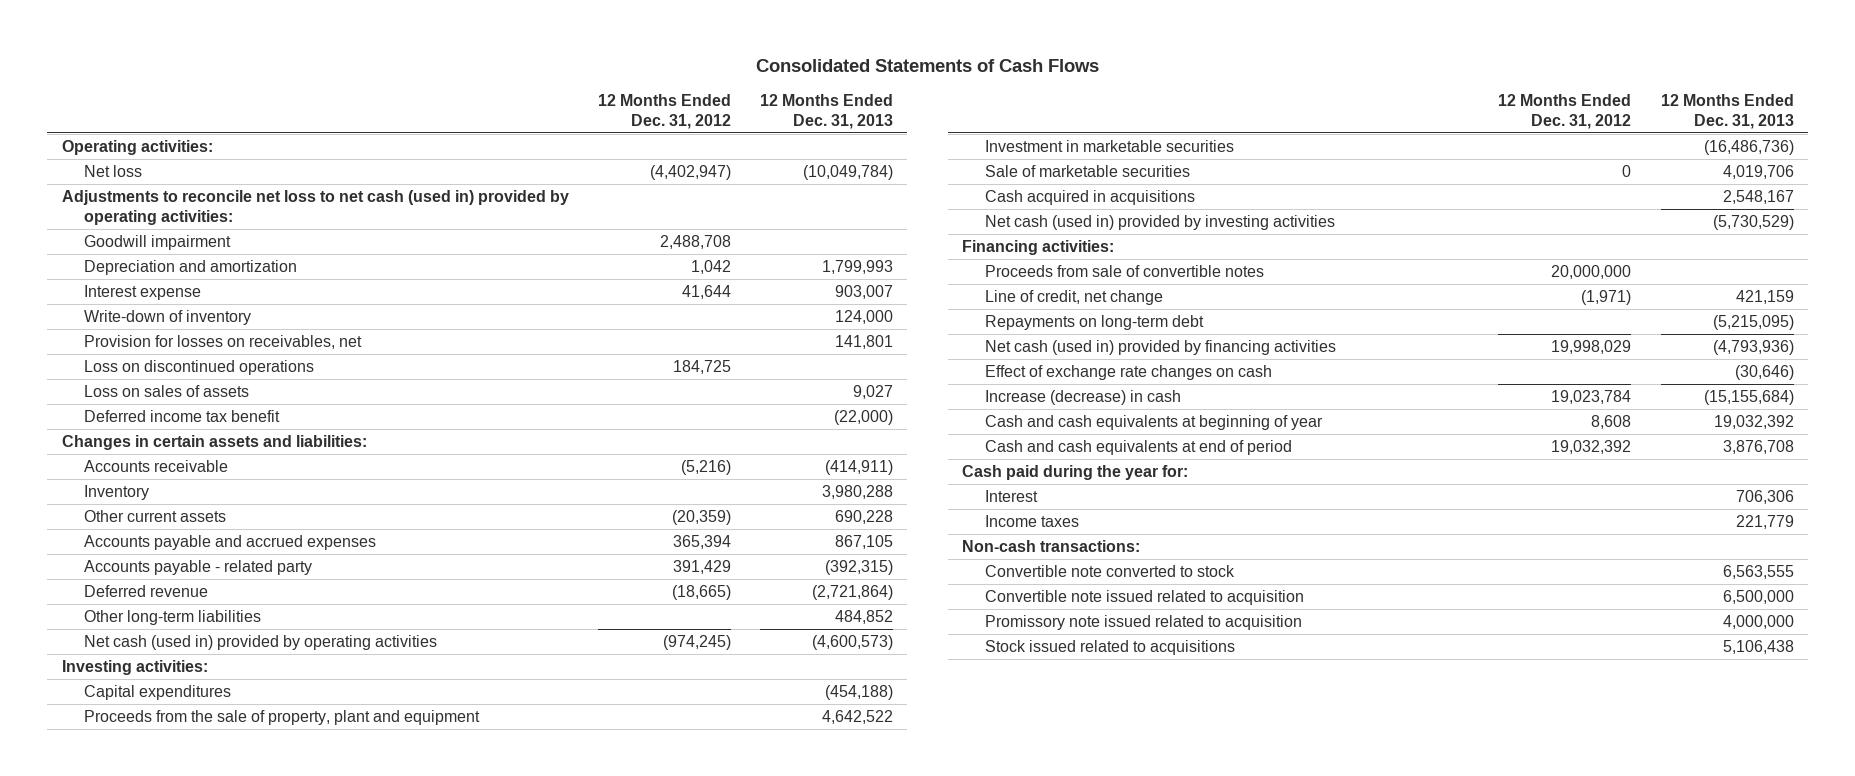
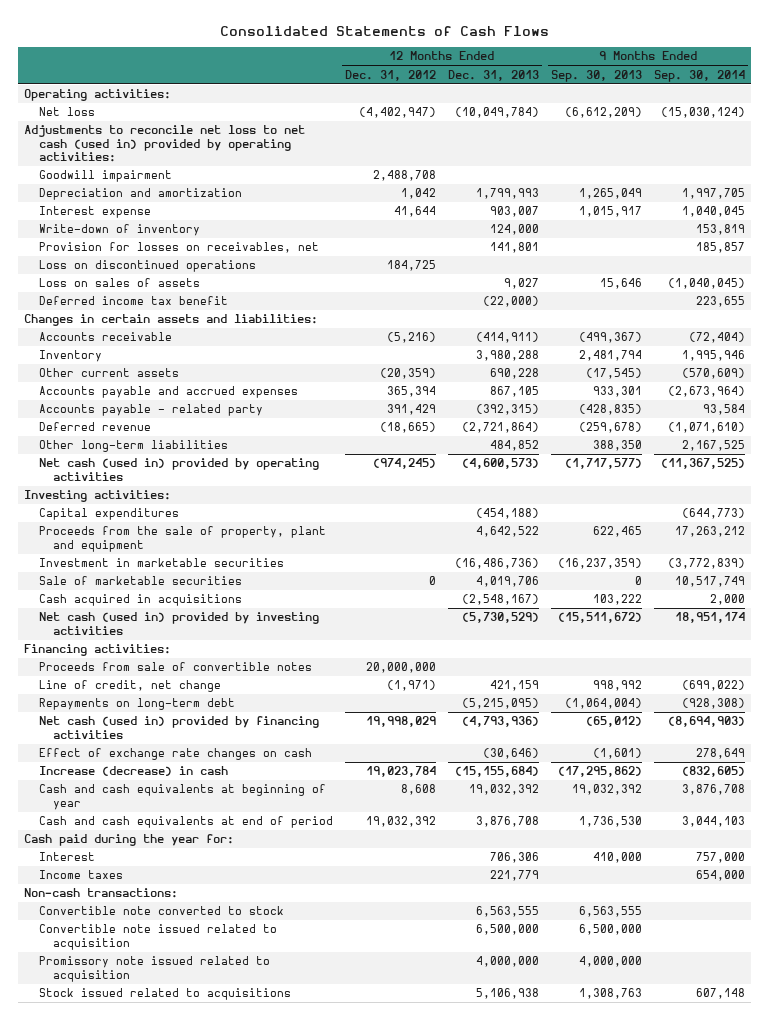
- | 12 Months Ended Dec. 31, 2012 | 12 Months Ended Dec. 31, 2013
+ | 12 Months Ended Dec. 31, 2012 | 12 Months Ended Dec. 31, 2013 | 9 Months Ended Sep. 30, 2013 | 9 Months Ended Sep. 30, 2014
- Cash acquired in acquisitions | | 2,548,167
+ Cash acquired in acquisitions | | (2,548,167) | 103,222 | 2,000
- Stock issued related to acquisitions | | 5,106,438
+ Stock issued related to acquisitions | | 5,106,938 | 1,308,763 | 607,148

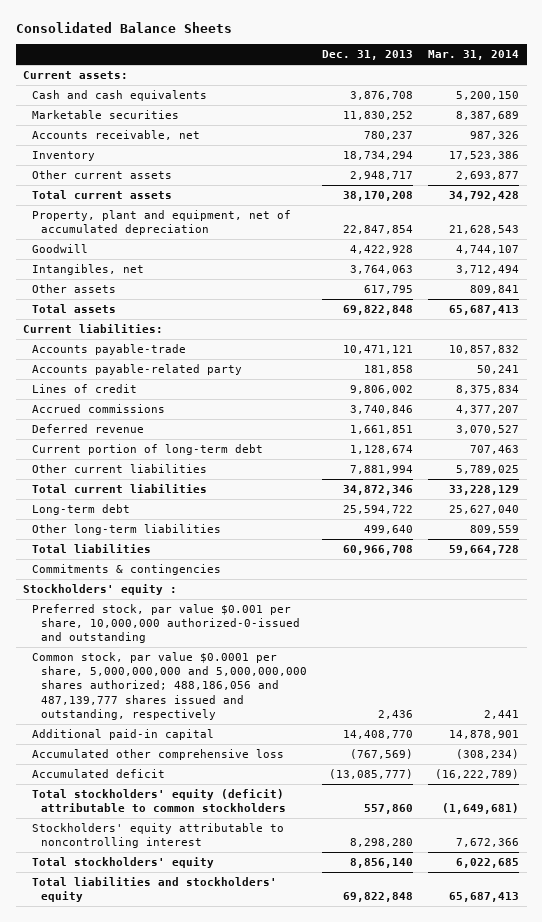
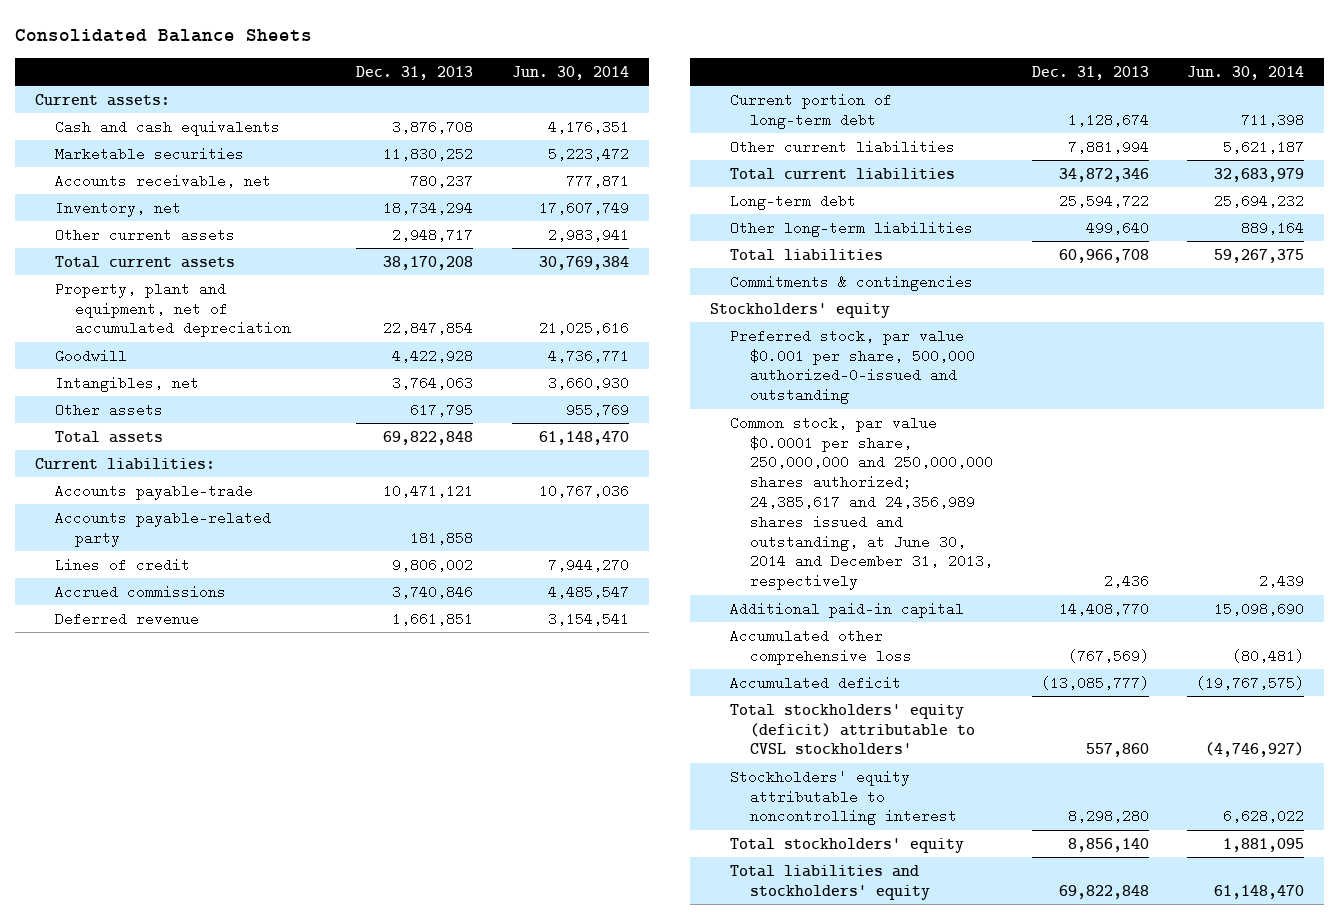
- | Dec. 31, 2013 | Mar. 31, 2014
+ | Dec. 31, 2013 | Jun. 30, 2014
- Inventory | 18,734,294 | 17,523,386
+ Inventory, net | 18,734,294 | 17,607,749
- Stockholders' equity :
- Preferred stock, par value $0.001 per share, 10,000,000 authorized-0-issued and outstanding
- Common stock, par value $0.0001 per share, 5,000,000,000 and 5,000,000,000 shares authorized; 488,186,056 and 487,139,777 shares issued and outstanding, respectively | 2,436 | 2,441
+ Stockholders' equity
+ Preferred stock, par value $0.001 per share, 500,000 authorized-0-issued and outstanding
+ Common stock, par value $0.0001 per share, 250,000,000 and 250,000,000 shares authorized; 24,385,617 and 24,356,989 shares issued and outstanding, at June 30, 2014 and December 31, 2013, respectively | 2,436 | 2,439
- Total stockholders' equity (deficit) attributable to common stockholders | 557,860 | (1,649,681)
+ Total stockholders' equity (deficit) attributable to CVSL stockholders' | 557,860 | (4,746,927)

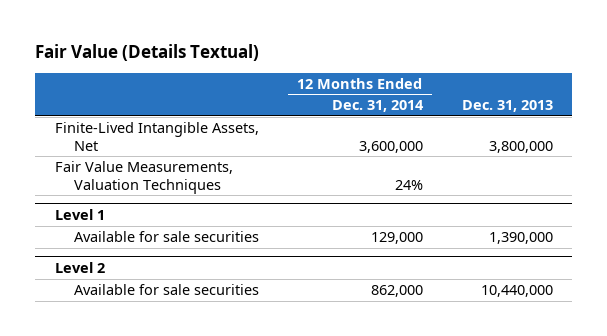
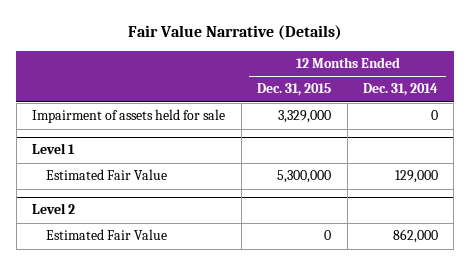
- Fair Value (Details Textual)
+ Fair Value Narrative (Details)
- | 12 Months Ended Dec. 31, 2014 | Dec. 31, 2013
+ | 12 Months Ended Dec. 31, 2015 | 12 Months Ended Dec. 31, 2014
- Finite-Lived Intangible Assets, Net | 3,600,000 | 3,800,000
- Fair Value Measurements, Valuation Techniques | 24% |
+ Impairment of assets held for sale | 3,329,000 | 0
@ Level 1
- Available for sale securities | 129,000 | 1,390,000
+ Estimated Fair Value | 5,300,000 | 129,000
@ Level 2
- Available for sale securities | 862,000 | 10,440,000
+ Estimated Fair Value | 0 | 862,000

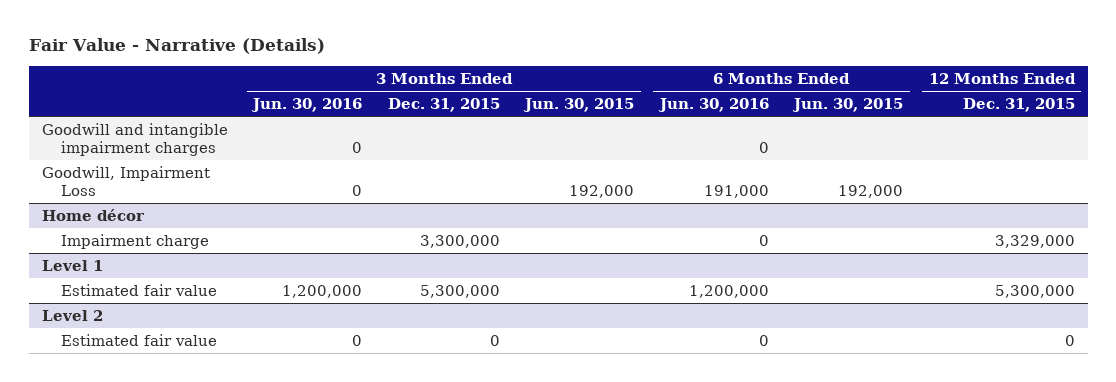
- Fair Value Narrative (Details)
+ Fair Value - Narrative (Details)
- | 12 Months Ended Dec. 31, 2015 | 12 Months Ended Dec. 31, 2014
+ | 3 Months Ended Jun. 30, 2016 | 3 Months Ended Dec. 31, 2015 | 3 Months Ended Jun. 30, 2015 | 6 Months Ended Jun. 30, 2016 | 6 Months Ended Jun. 30, 2015 | 12 Months Ended Dec. 31, 2015
- Impairment of assets held for sale | 3,329,000 | 0
+ Goodwill and intangible impairment charges | 0 | | | 0 | |
+ Goodwill, Impairment Loss | 0 | | 192,000 | 191,000 | 192,000 |
+ Home décor
+ Impairment charge | | 3,300,000 | | 0 | | 3,329,000
@ Level 1
- Estimated Fair Value | 5,300,000 | 129,000
+ Estimated fair value | 1,200,000 | 5,300,000 | | 1,200,000 | | 5,300,000
@ Level 2
- Estimated Fair Value | 0 | 862,000
+ Estimated fair value | 0 | 0 | | 0 | | 0

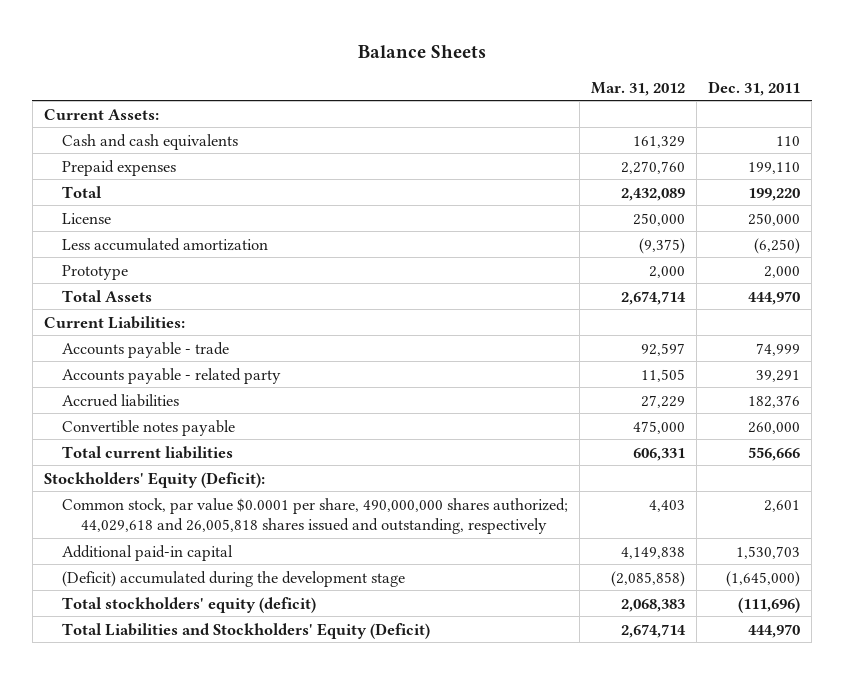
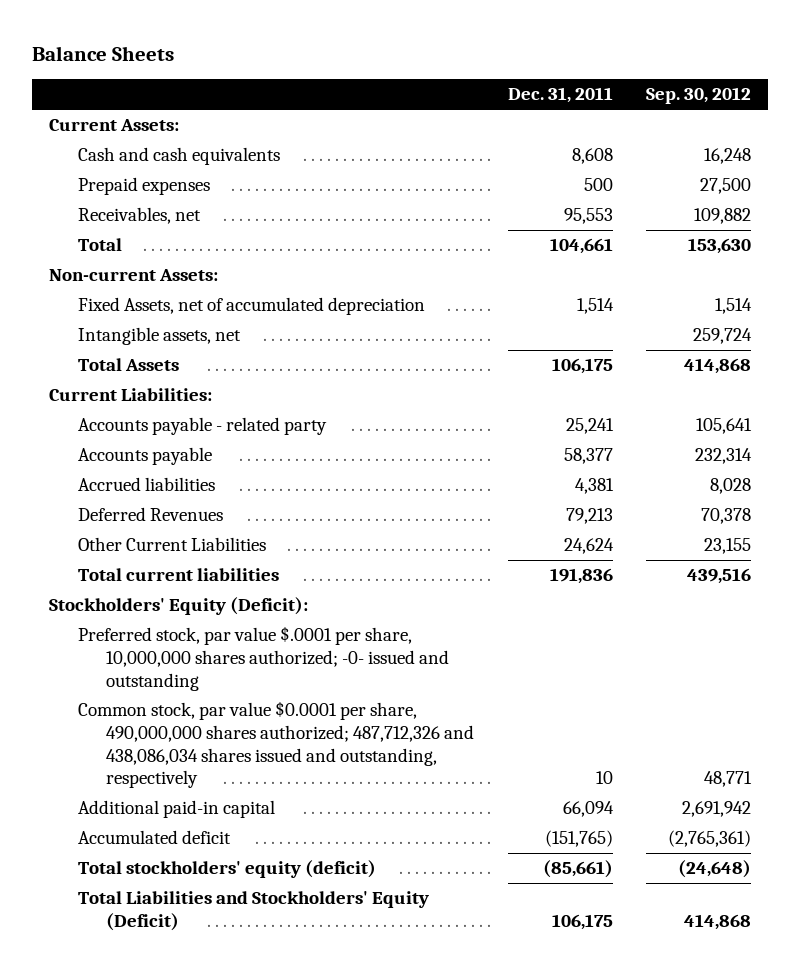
- | Mar. 31, 2012 | Dec. 31, 2011
+ | Dec. 31, 2011 | Sep. 30, 2012
- Cash and cash equivalents | 161,329 | 110
- Prepaid expenses | 2,270,760 | 199,110
- Total | 2,432,089 | 199,220
- License | 250,000 | 250,000
- Less accumulated amortization | (9,375) | (6,250)
- Prototype | 2,000 | 2,000
- Total Assets | 2,674,714 | 444,970
+ Cash and cash equivalents | 8,608 | 16,248
+ Prepaid expenses | 500 | 27,500
+ Receivables, net | 95,553 | 109,882
+ Total | 104,661 | 153,630
+ Non-current Assets:
+ Fixed Assets, net of accumulated depreciation | 1,514 | 1,514
+ Intangible assets, net | | 259,724
+ Total Assets | 106,175 | 414,868
- Accounts payable - trade | 92,597 | 74,999
- Accounts payable - related party | 11,505 | 39,291
- Accrued liabilities | 27,229 | 182,376
- Convertible notes payable | 475,000 | 260,000
- Total current liabilities | 606,331 | 556,666
+ Accounts payable - related party | 25,241 | 105,641
+ Accounts payable | 58,377 | 232,314
+ Accrued liabilities | 4,381 | 8,028
+ Deferred Revenues | 79,213 | 70,378
+ Other Current Liabilities | 24,624 | 23,155
+ Total current liabilities | 191,836 | 439,516
- Common stock, par value $0.0001 per share, 490,000,000 shares authorized; 44,029,618 and 26,005,818 shares issued and outstanding, respectively | 4,403 | 2,601
- Additional paid-in capital | 4,149,838 | 1,530,703
- (Deficit) accumulated during the development stage | (2,085,858) | (1,645,000)
- Total stockholders' equity (deficit) | 2,068,383 | (111,696)
- Total Liabilities and Stockholders' Equity (Deficit) | 2,674,714 | 444,970
+ Preferred stock, par value $.0001 per share, 10,000,000 shares authorized; -0- issued and outstanding
+ Common stock, par value $0.0001 per share, 490,000,000 shares authorized; 487,712,326 and 438,086,034 shares issued and outstanding, respectively | 10 | 48,771
+ Additional paid-in capital | 66,094 | 2,691,942
+ Accumulated deficit | (151,765) | (2,765,361)
+ Total stockholders' equity (deficit) | (85,661) | (24,648)
+ Total Liabilities and Stockholders' Equity (Deficit) | 106,175 | 414,868

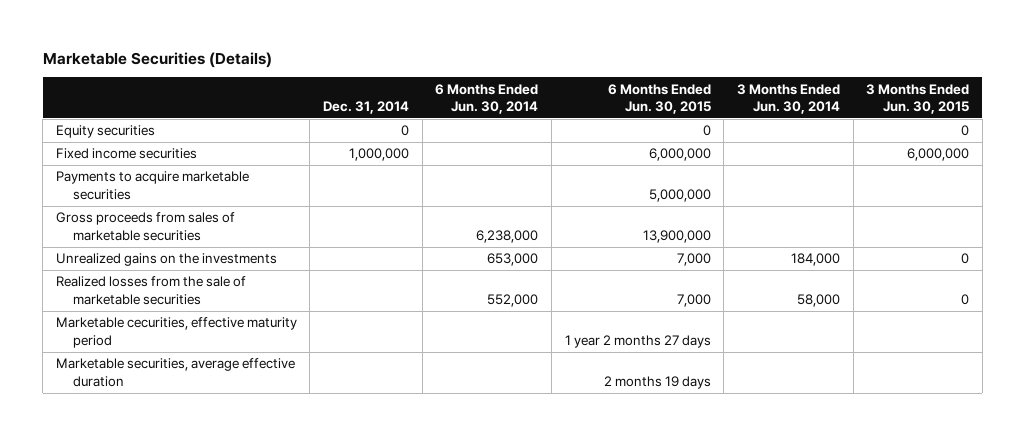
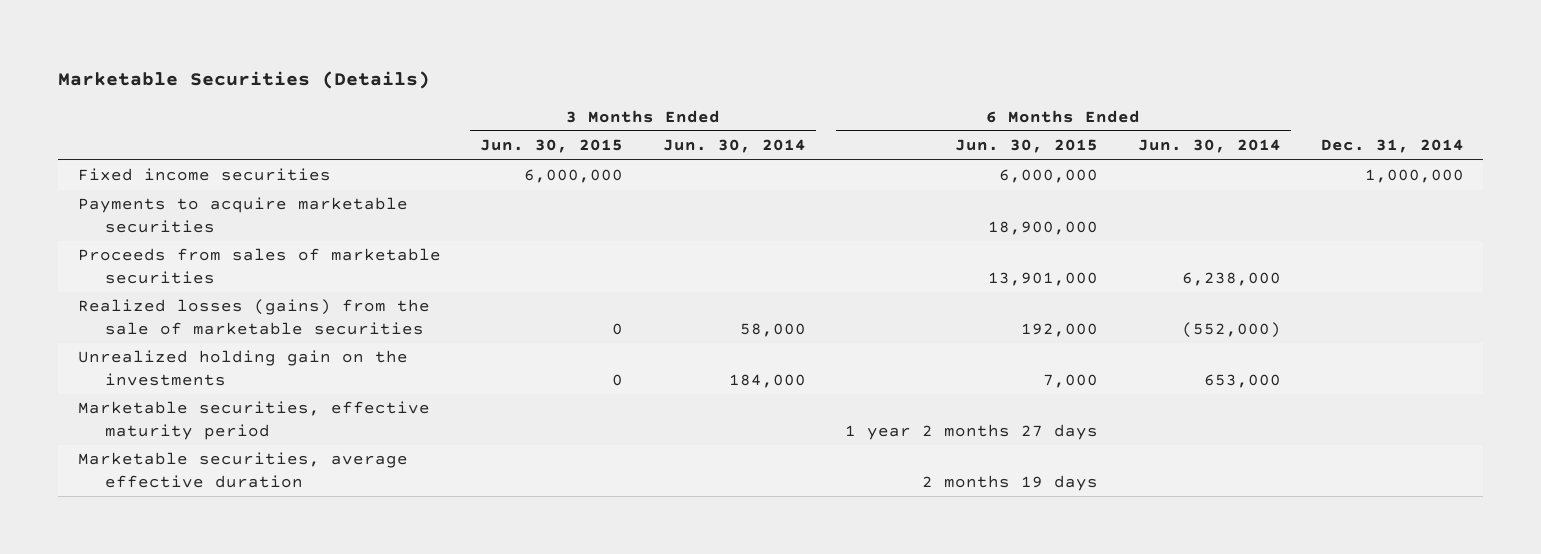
- | Dec. 31, 2014 | 6 Months Ended Jun. 30, 2014 | 6 Months Ended Jun. 30, 2015 | 3 Months Ended Jun. 30, 2014 | 3 Months Ended Jun. 30, 2015
+ | 3 Months Ended Jun. 30, 2015 | 3 Months Ended Jun. 30, 2014 | 6 Months Ended Jun. 30, 2015 | 6 Months Ended Jun. 30, 2014 | Dec. 31, 2014
- Equity securities | 0 | | 0 | | 0
- Payments to acquire marketable securities | | | 5,000,000 | |
- Gross proceeds from sales of marketable securities | | 6,238,000 | 13,900,000 | |
- Unrealized gains on the investments | | 653,000 | 7,000 | 184,000 | 0
- Realized losses from the sale of marketable securities | | 552,000 | 7,000 | 58,000 | 0
- Marketable cecurities, effective maturity period | | | 1 year 2 months 27 days | |
+ Payments to acquire marketable securities | | | 18,900,000 | |
+ Proceeds from sales of marketable securities | | | 13,901,000 | 6,238,000 |
+ Realized losses (gains) from the sale of marketable securities | 0 | 58,000 | 192,000 | (552,000) |
+ Unrealized holding gain on the investments | 0 | 184,000 | 7,000 | 653,000 |
+ Marketable securities, effective maturity period | | | 1 year 2 months 27 days | |

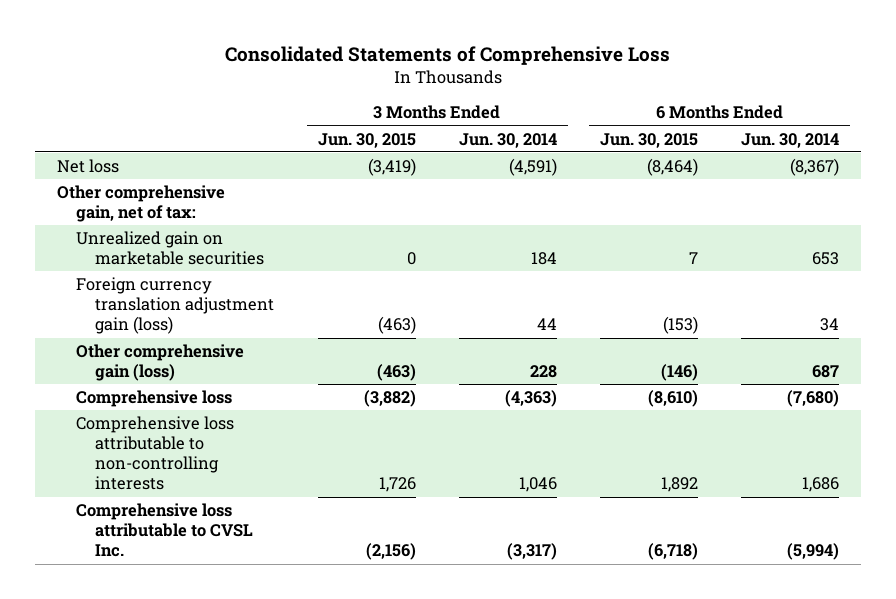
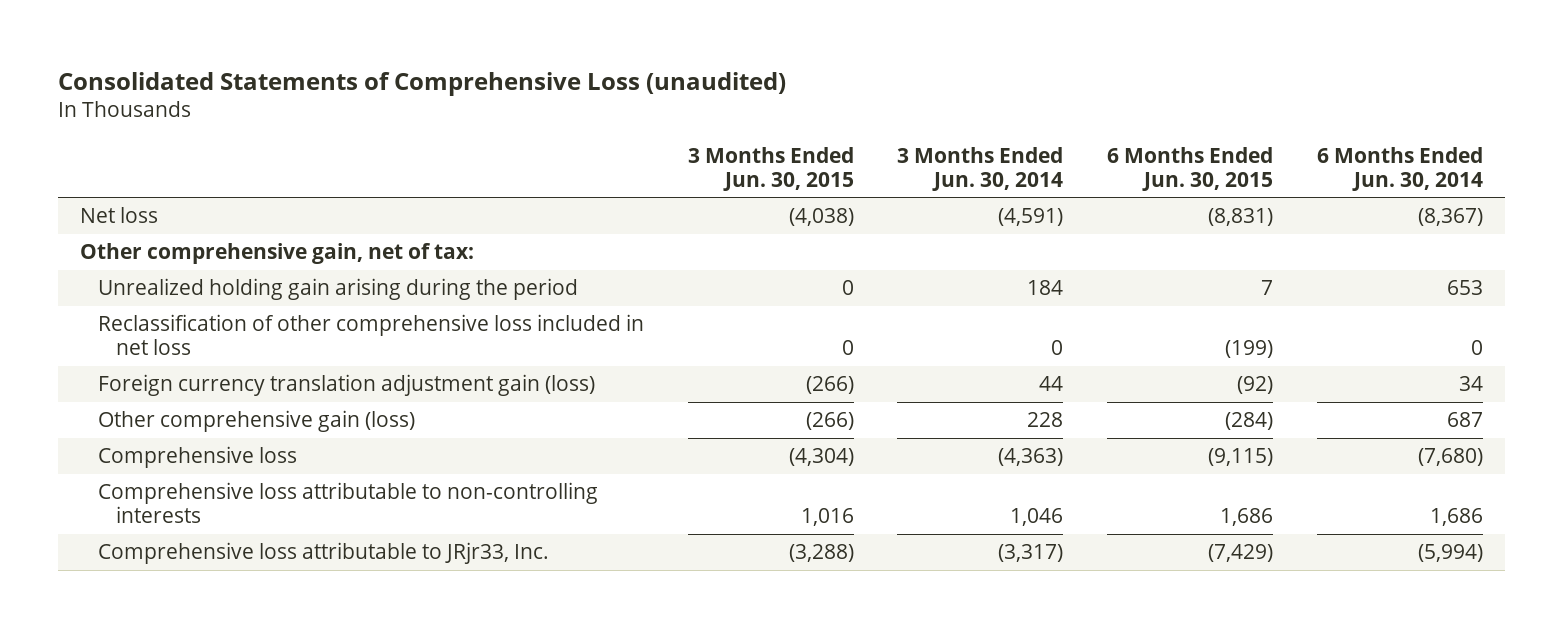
- Consolidated Statements of Comprehensive Loss
+ Consolidated Statements of Comprehensive Loss (unaudited)
- Net loss | (3,419) | (4,591) | (8,464) | (8,367)
+ Net loss | (4,038) | (4,591) | (8,831) | (8,367)
- Unrealized gain on marketable securities | 0 | 184 | 7 | 653
- Foreign currency translation adjustment gain (loss) | (463) | 44 | (153) | 34
- Other comprehensive gain (loss) | (463) | 228 | (146) | 687
- Comprehensive loss | (3,882) | (4,363) | (8,610) | (7,680)
- Comprehensive loss attributable to non-controlling interests | 1,726 | 1,046 | 1,892 | 1,686
- Comprehensive loss attributable to CVSL Inc. | (2,156) | (3,317) | (6,718) | (5,994)
+ Unrealized holding gain arising during the period | 0 | 184 | 7 | 653
+ Reclassification of other comprehensive loss included in net loss | 0 | 0 | (199) | 0
+ Foreign currency translation adjustment gain (loss) | (266) | 44 | (92) | 34
+ Other comprehensive gain (loss) | (266) | 228 | (284) | 687
+ Comprehensive loss | (4,304) | (4,363) | (9,115) | (7,680)
+ Comprehensive loss attributable to non-controlling interests | 1,016 | 1,046 | 1,686 | 1,686
+ Comprehensive loss attributable to JRjr33, Inc. | (3,288) | (3,317) | (7,429) | (5,994)

